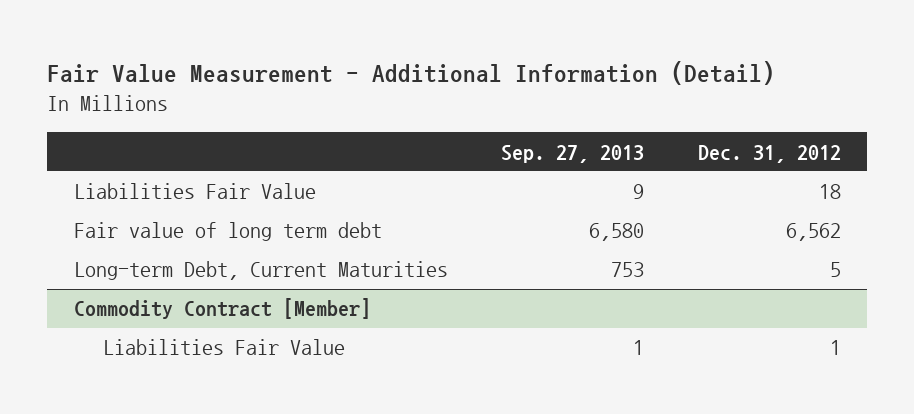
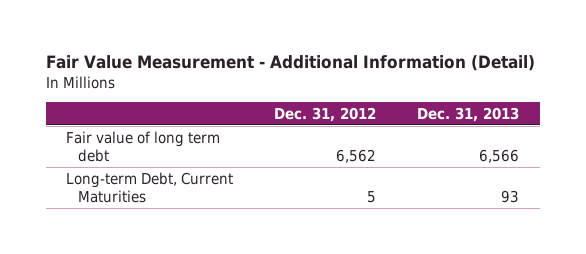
- | Sep. 27, 2013 | Dec. 31, 2012
+ | Dec. 31, 2012 | Dec. 31, 2013
- Liabilities Fair Value | 9 | 18
- Commodity Contract [Member]
- Liabilities Fair Value | 1 | 1

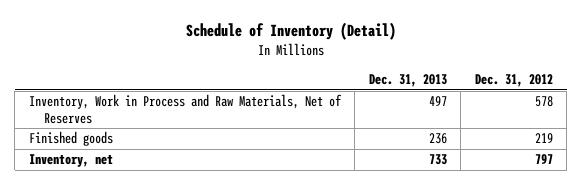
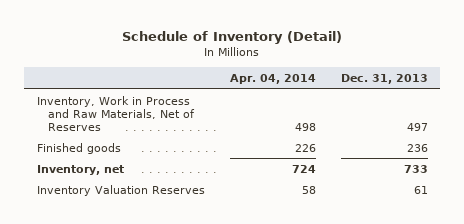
- | Dec. 31, 2013 | Dec. 31, 2012
+ | Apr. 04, 2014 | Dec. 31, 2013
+ Inventory Valuation Reserves | 58 | 61

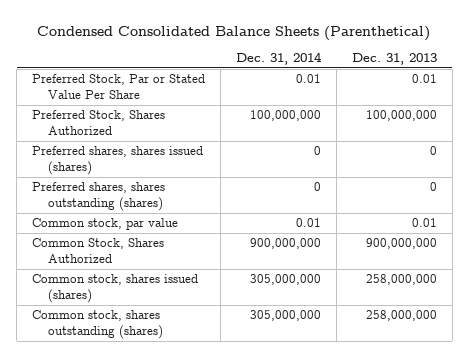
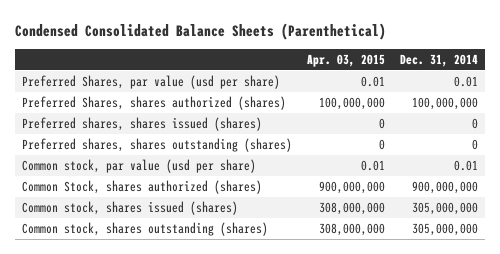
- | Dec. 31, 2014 | Dec. 31, 2013
+ | Apr. 03, 2015 | Dec. 31, 2014
- Preferred Stock, Par or Stated Value Per Share | 0.01 | 0.01
- Preferred Stock, Shares Authorized | 100,000,000 | 100,000,000
+ Preferred Shares, par value (usd per share) | 0.01 | 0.01
+ Preferred Shares, shares authorized (shares) | 100,000,000 | 100,000,000
- Common stock, par value | 0.01 | 0.01
- Common Stock, Shares Authorized | 900,000,000 | 900,000,000
+ Common stock, par value (usd per share) | 0.01 | 0.01
+ Common Stock, shares authorized (shares) | 900,000,000 | 900,000,000

